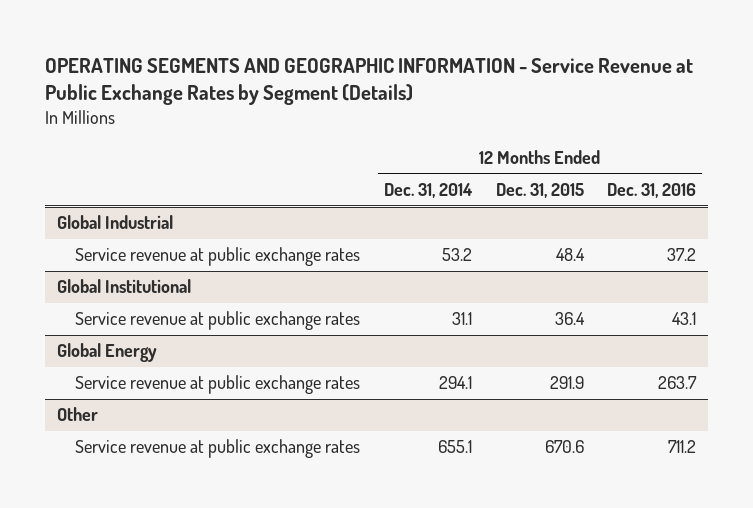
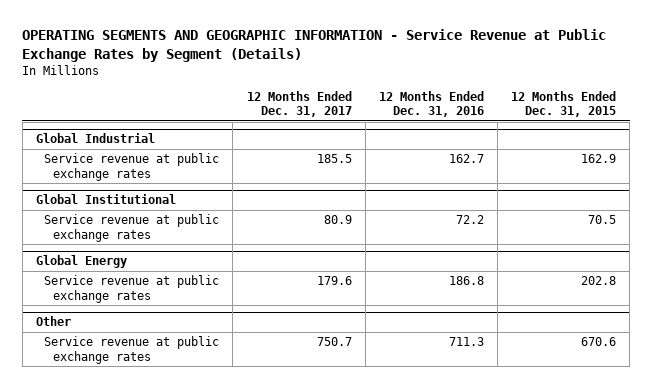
- | 12 Months Ended Dec. 31, 2014 | 12 Months Ended Dec. 31, 2015 | 12 Months Ended Dec. 31, 2016
+ | 12 Months Ended Dec. 31, 2017 | 12 Months Ended Dec. 31, 2016 | 12 Months Ended Dec. 31, 2015
@ Global Industrial
- Service revenue at public exchange rates | 53.2 | 48.4 | 37.2
+ Service revenue at public exchange rates | 185.5 | 162.7 | 162.9
@ Global Institutional
- Service revenue at public exchange rates | 31.1 | 36.4 | 43.1
+ Service revenue at public exchange rates | 80.9 | 72.2 | 70.5
@ Global Energy
- Service revenue at public exchange rates | 294.1 | 291.9 | 263.7
+ Service revenue at public exchange rates | 179.6 | 186.8 | 202.8
@ Other
- Service revenue at public exchange rates | 655.1 | 670.6 | 711.2
+ Service revenue at public exchange rates | 750.7 | 711.3 | 670.6

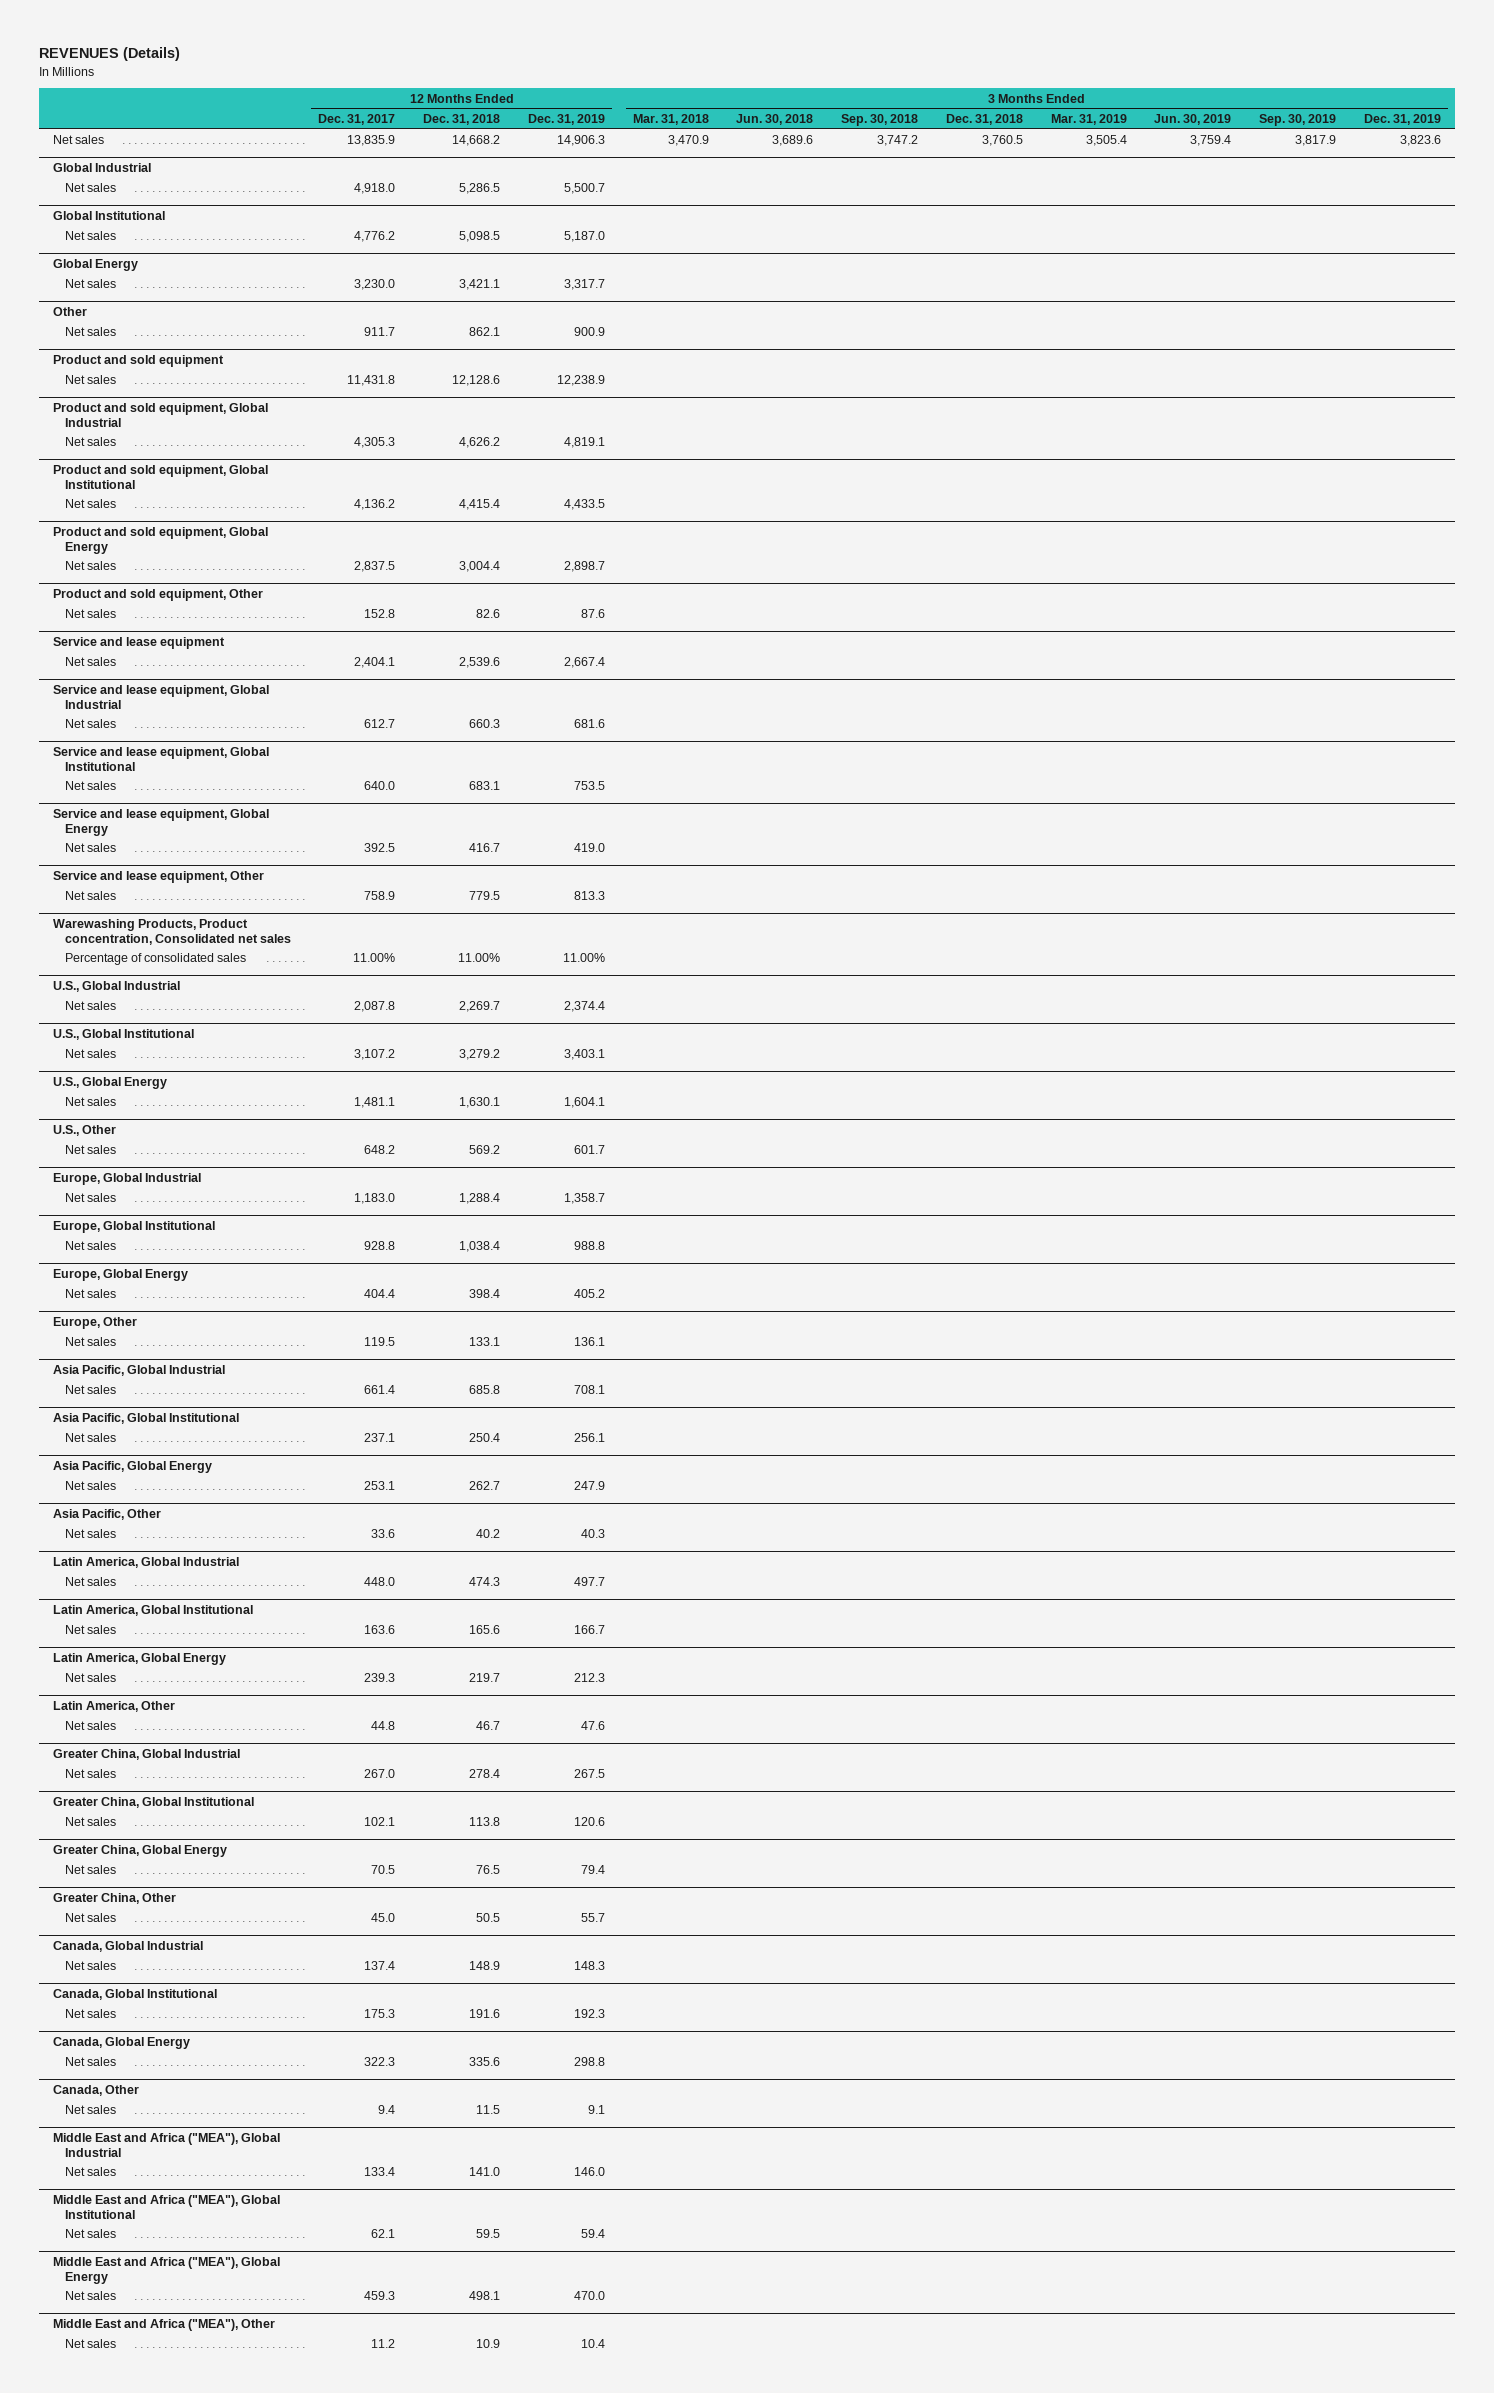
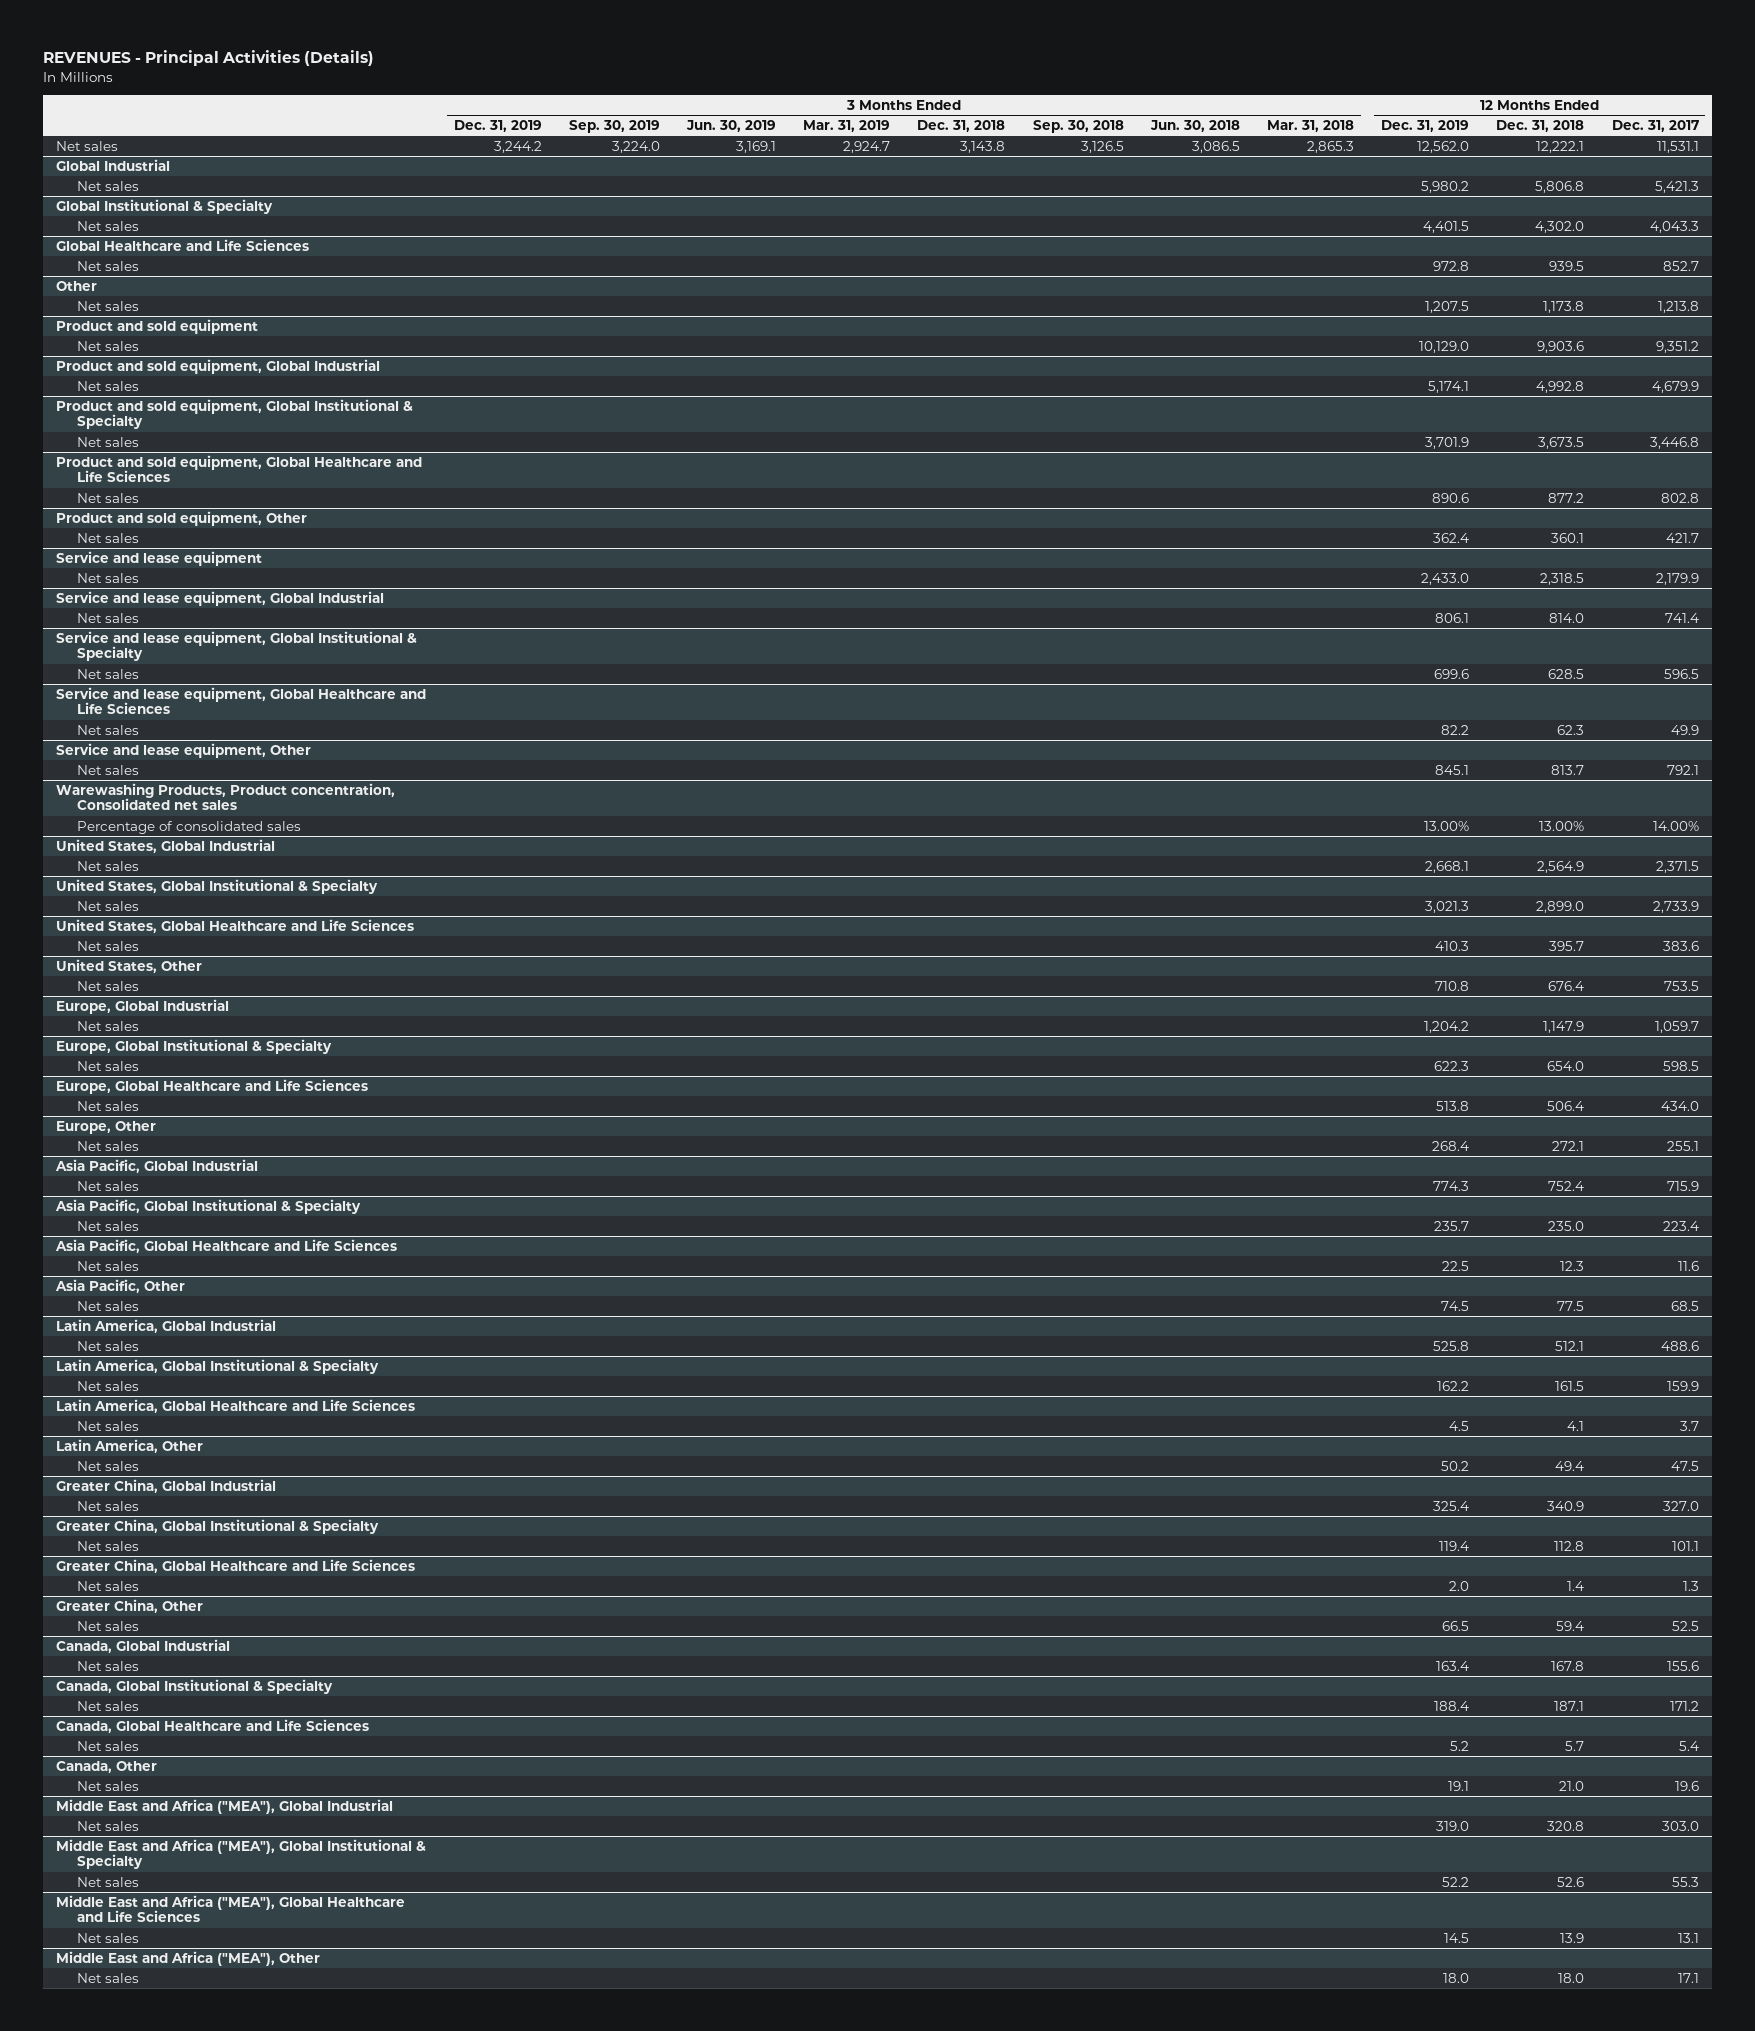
- REVENUES (Details)
+ REVENUES - Principal Activities (Details)
- | 12 Months Ended Dec. 31, 2017 | 12 Months Ended Dec. 31, 2018 | 12 Months Ended Dec. 31, 2019 | 3 Months Ended Mar. 31, 2018 | 3 Months Ended Jun. 30, 2018 | 3 Months Ended Sep. 30, 2018 | 3 Months Ended Dec. 31, 2018 | 3 Months Ended Mar. 31, 2019 | 3 Months Ended Jun. 30, 2019 | 3 Months Ended Sep. 30, 2019 | 3 Months Ended Dec. 31, 2019
+ | 3 Months Ended Dec. 31, 2019 | 3 Months Ended Sep. 30, 2019 | 3 Months Ended Jun. 30, 2019 | 3 Months Ended Mar. 31, 2019 | 3 Months Ended Dec. 31, 2018 | 3 Months Ended Sep. 30, 2018 | 3 Months Ended Jun. 30, 2018 | 3 Months Ended Mar. 31, 2018 | 12 Months Ended Dec. 31, 2019 | 12 Months Ended Dec. 31, 2018 | 12 Months Ended Dec. 31, 2017
- Net sales | 13,835.9 | 14,668.2 | 14,906.3 | 3,470.9 | 3,689.6 | 3,747.2 | 3,760.5 | 3,505.4 | 3,759.4 | 3,817.9 | 3,823.6
+ Net sales | 3,244.2 | 3,224.0 | 3,169.1 | 2,924.7 | 3,143.8 | 3,126.5 | 3,086.5 | 2,865.3 | 12,562.0 | 12,222.1 | 11,531.1
@ Global Industrial
- Net sales | 4,918.0 | 5,286.5 | 5,500.7 | | | | | | | |
- Global Institutional
- Net sales | 4,776.2 | 5,098.5 | 5,187.0 | | | | | | | |
- Global Energy
- Net sales | 3,230.0 | 3,421.1 | 3,317.7 | | | | | | | |
@ Global Industrial
+ Net sales | | | | | | | | | 5,980.2 | 5,806.8 | 5,421.3
+ Global Institutional & Specialty
+ Net sales | | | | | | | | | 4,401.5 | 4,302.0 | 4,043.3
+ Global Healthcare and Life Sciences
+ Net sales | | | | | | | | | 972.8 | 939.5 | 852.7
@ Other
- Net sales | 911.7 | 862.1 | 900.9 | | | | | | | |
+ Net sales | | | | | | | | | 1,207.5 | 1,173.8 | 1,213.8
@ Product and sold equipment
- Net sales | 11,431.8 | 12,128.6 | 12,238.9 | | | | | | | |
+ Net sales | | | | | | | | | 10,129.0 | 9,903.6 | 9,351.2
@ Product and sold equipment, Global Industrial
- Net sales | 4,305.3 | 4,626.2 | 4,819.1 | | | | | | | |
- Product and sold equipment, Global Institutional
- Net sales | 4,136.2 | 4,415.4 | 4,433.5 | | | | | | | |
- Product and sold equipment, Global Energy
- Net sales | 2,837.5 | 3,004.4 | 2,898.7 | | | | | | | |
@ Product and sold equipment, Global Industrial
+ Net sales | | | | | | | | | 5,174.1 | 4,992.8 | 4,679.9
+ Product and sold equipment, Global Institutional & Specialty
+ Net sales | | | | | | | | | 3,701.9 | 3,673.5 | 3,446.8
+ Product and sold equipment, Global Healthcare and Life Sciences
+ Net sales | | | | | | | | | 890.6 | 877.2 | 802.8
@ Product and sold equipment, Other
- Net sales | 152.8 | 82.6 | 87.6 | | | | | | | |
+ Net sales | | | | | | | | | 362.4 | 360.1 | 421.7
@ Service and lease equipment
- Net sales | 2,404.1 | 2,539.6 | 2,667.4 | | | | | | | |
+ Net sales | | | | | | | | | 2,433.0 | 2,318.5 | 2,179.9
@ Service and lease equipment, Global Industrial
- Net sales | 612.7 | 660.3 | 681.6 | | | | | | | |
- Service and lease equipment, Global Institutional
- Net sales | 640.0 | 683.1 | 753.5 | | | | | | | |
- Service and lease equipment, Global Energy
- Net sales | 392.5 | 416.7 | 419.0 | | | | | | | |
@ Service and lease equipment, Global Industrial
+ Net sales | | | | | | | | | 806.1 | 814.0 | 741.4
+ Service and lease equipment, Global Institutional & Specialty
+ Net sales | | | | | | | | | 699.6 | 628.5 | 596.5
+ Service and lease equipment, Global Healthcare and Life Sciences
+ Net sales | | | | | | | | | 82.2 | 62.3 | 49.9
@ Service and lease equipment, Other
- Net sales | 758.9 | 779.5 | 813.3 | | | | | | | |
+ Net sales | | | | | | | | | 845.1 | 813.7 | 792.1
@ Warewashing Products, Product concentration, Consolidated net sales
- Percentage of consolidated sales | 11.00% | 11.00% | 11.00% | | | | | | | |
- U.S., Global Industrial
- Net sales | 2,087.8 | 2,269.7 | 2,374.4 | | | | | | | |
- U.S., Global Institutional
- Net sales | 3,107.2 | 3,279.2 | 3,403.1 | | | | | | | |
- U.S., Global Energy
- Net sales | 1,481.1 | 1,630.1 | 1,604.1 | | | | | | | |
- U.S., Other
- Net sales | 648.2 | 569.2 | 601.7 | | | | | | | |
@ Warewashing Products, Product concentration, Consolidated net sales
+ Percentage of consolidated sales | | | | | | | | | 13.00% | 13.00% | 14.00%
+ United States, Global Industrial
+ Net sales | | | | | | | | | 2,668.1 | 2,564.9 | 2,371.5
+ United States, Global Institutional & Specialty
+ Net sales | | | | | | | | | 3,021.3 | 2,899.0 | 2,733.9
+ United States, Global Healthcare and Life Sciences
+ Net sales | | | | | | | | | 410.3 | 395.7 | 383.6
+ United States, Other
+ Net sales | | | | | | | | | 710.8 | 676.4 | 753.5
@ Europe, Global Industrial
- Net sales | 1,183.0 | 1,288.4 | 1,358.7 | | | | | | | |
- Europe, Global Institutional
- Net sales | 928.8 | 1,038.4 | 988.8 | | | | | | | |
- Europe, Global Energy
- Net sales | 404.4 | 398.4 | 405.2 | | | | | | | |
@ Europe, Global Industrial
+ Net sales | | | | | | | | | 1,204.2 | 1,147.9 | 1,059.7
+ Europe, Global Institutional & Specialty
+ Net sales | | | | | | | | | 622.3 | 654.0 | 598.5
+ Europe, Global Healthcare and Life Sciences
+ Net sales | | | | | | | | | 513.8 | 506.4 | 434.0
@ Europe, Other
- Net sales | 119.5 | 133.1 | 136.1 | | | | | | | |
+ Net sales | | | | | | | | | 268.4 | 272.1 | 255.1
@ Asia Pacific, Global Industrial
- Net sales | 661.4 | 685.8 | 708.1 | | | | | | | |
- Asia Pacific, Global Institutional
- Net sales | 237.1 | 250.4 | 256.1 | | | | | | | |
- Asia Pacific, Global Energy
- Net sales | 253.1 | 262.7 | 247.9 | | | | | | | |
@ Asia Pacific, Global Industrial
+ Net sales | | | | | | | | | 774.3 | 752.4 | 715.9
+ Asia Pacific, Global Institutional & Specialty
+ Net sales | | | | | | | | | 235.7 | 235.0 | 223.4
+ Asia Pacific, Global Healthcare and Life Sciences
+ Net sales | | | | | | | | | 22.5 | 12.3 | 11.6
@ Asia Pacific, Other
- Net sales | 33.6 | 40.2 | 40.3 | | | | | | | |
+ Net sales | | | | | | | | | 74.5 | 77.5 | 68.5
@ Latin America, Global Industrial
- Net sales | 448.0 | 474.3 | 497.7 | | | | | | | |
- Latin America, Global Institutional
- Net sales | 163.6 | 165.6 | 166.7 | | | | | | | |
- Latin America, Global Energy
- Net sales | 239.3 | 219.7 | 212.3 | | | | | | | |
@ Latin America, Global Industrial
+ Net sales | | | | | | | | | 525.8 | 512.1 | 488.6
+ Latin America, Global Institutional & Specialty
+ Net sales | | | | | | | | | 162.2 | 161.5 | 159.9
+ Latin America, Global Healthcare and Life Sciences
+ Net sales | | | | | | | | | 4.5 | 4.1 | 3.7
@ Latin America, Other
- Net sales | 44.8 | 46.7 | 47.6 | | | | | | | |
+ Net sales | | | | | | | | | 50.2 | 49.4 | 47.5
@ Greater China, Global Industrial
- Net sales | 267.0 | 278.4 | 267.5 | | | | | | | |
- Greater China, Global Institutional
- Net sales | 102.1 | 113.8 | 120.6 | | | | | | | |
- Greater China, Global Energy
- Net sales | 70.5 | 76.5 | 79.4 | | | | | | | |
@ Greater China, Global Industrial
+ Net sales | | | | | | | | | 325.4 | 340.9 | 327.0
+ Greater China, Global Institutional & Specialty
+ Net sales | | | | | | | | | 119.4 | 112.8 | 101.1
+ Greater China, Global Healthcare and Life Sciences
+ Net sales | | | | | | | | | 2.0 | 1.4 | 1.3
@ Greater China, Other
- Net sales | 45.0 | 50.5 | 55.7 | | | | | | | |
+ Net sales | | | | | | | | | 66.5 | 59.4 | 52.5
@ Canada, Global Industrial
- Net sales | 137.4 | 148.9 | 148.3 | | | | | | | |
- Canada, Global Institutional
- Net sales | 175.3 | 191.6 | 192.3 | | | | | | | |
- Canada, Global Energy
- Net sales | 322.3 | 335.6 | 298.8 | | | | | | | |
@ Canada, Global Industrial
+ Net sales | | | | | | | | | 163.4 | 167.8 | 155.6
+ Canada, Global Institutional & Specialty
+ Net sales | | | | | | | | | 188.4 | 187.1 | 171.2
+ Canada, Global Healthcare and Life Sciences
+ Net sales | | | | | | | | | 5.2 | 5.7 | 5.4
@ Canada, Other
- Net sales | 9.4 | 11.5 | 9.1 | | | | | | | |
+ Net sales | | | | | | | | | 19.1 | 21.0 | 19.6
@ Middle East and Africa ("MEA"), Global Industrial
- Net sales | 133.4 | 141.0 | 146.0 | | | | | | | |
- Middle East and Africa ("MEA"), Global Institutional
- Net sales | 62.1 | 59.5 | 59.4 | | | | | | | |
- Middle East and Africa ("MEA"), Global Energy
- Net sales | 459.3 | 498.1 | 470.0 | | | | | | | |
@ Middle East and Africa ("MEA"), Global Industrial
+ Net sales | | | | | | | | | 319.0 | 320.8 | 303.0
+ Middle East and Africa ("MEA"), Global Institutional & Specialty
+ Net sales | | | | | | | | | 52.2 | 52.6 | 55.3
+ Middle East and Africa ("MEA"), Global Healthcare and Life Sciences
+ Net sales | | | | | | | | | 14.5 | 13.9 | 13.1
@ Middle East and Africa ("MEA"), Other
- Net sales | 11.2 | 10.9 | 10.4 | | | | | | | |
+ Net sales | | | | | | | | | 18.0 | 18.0 | 17.1

